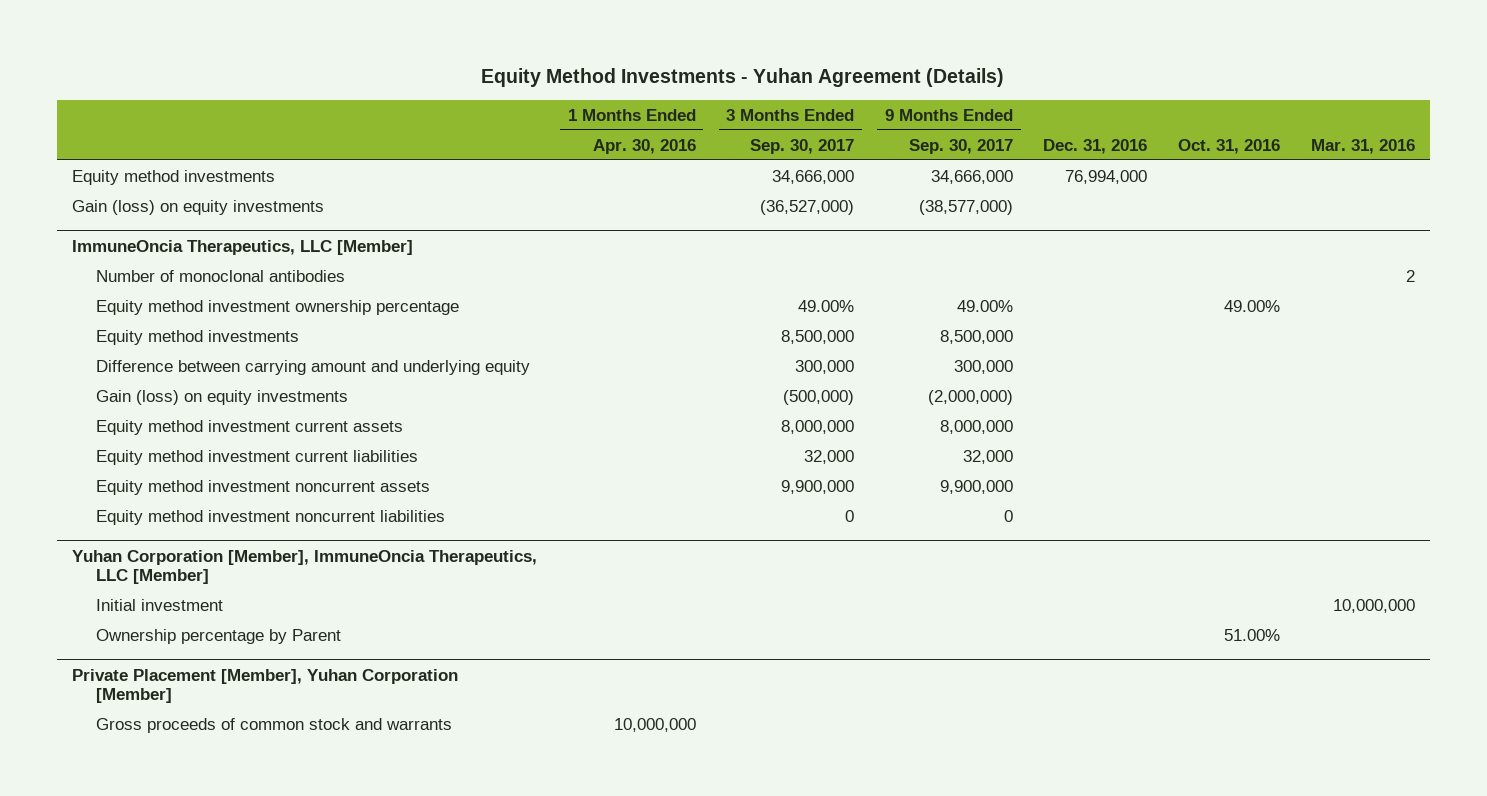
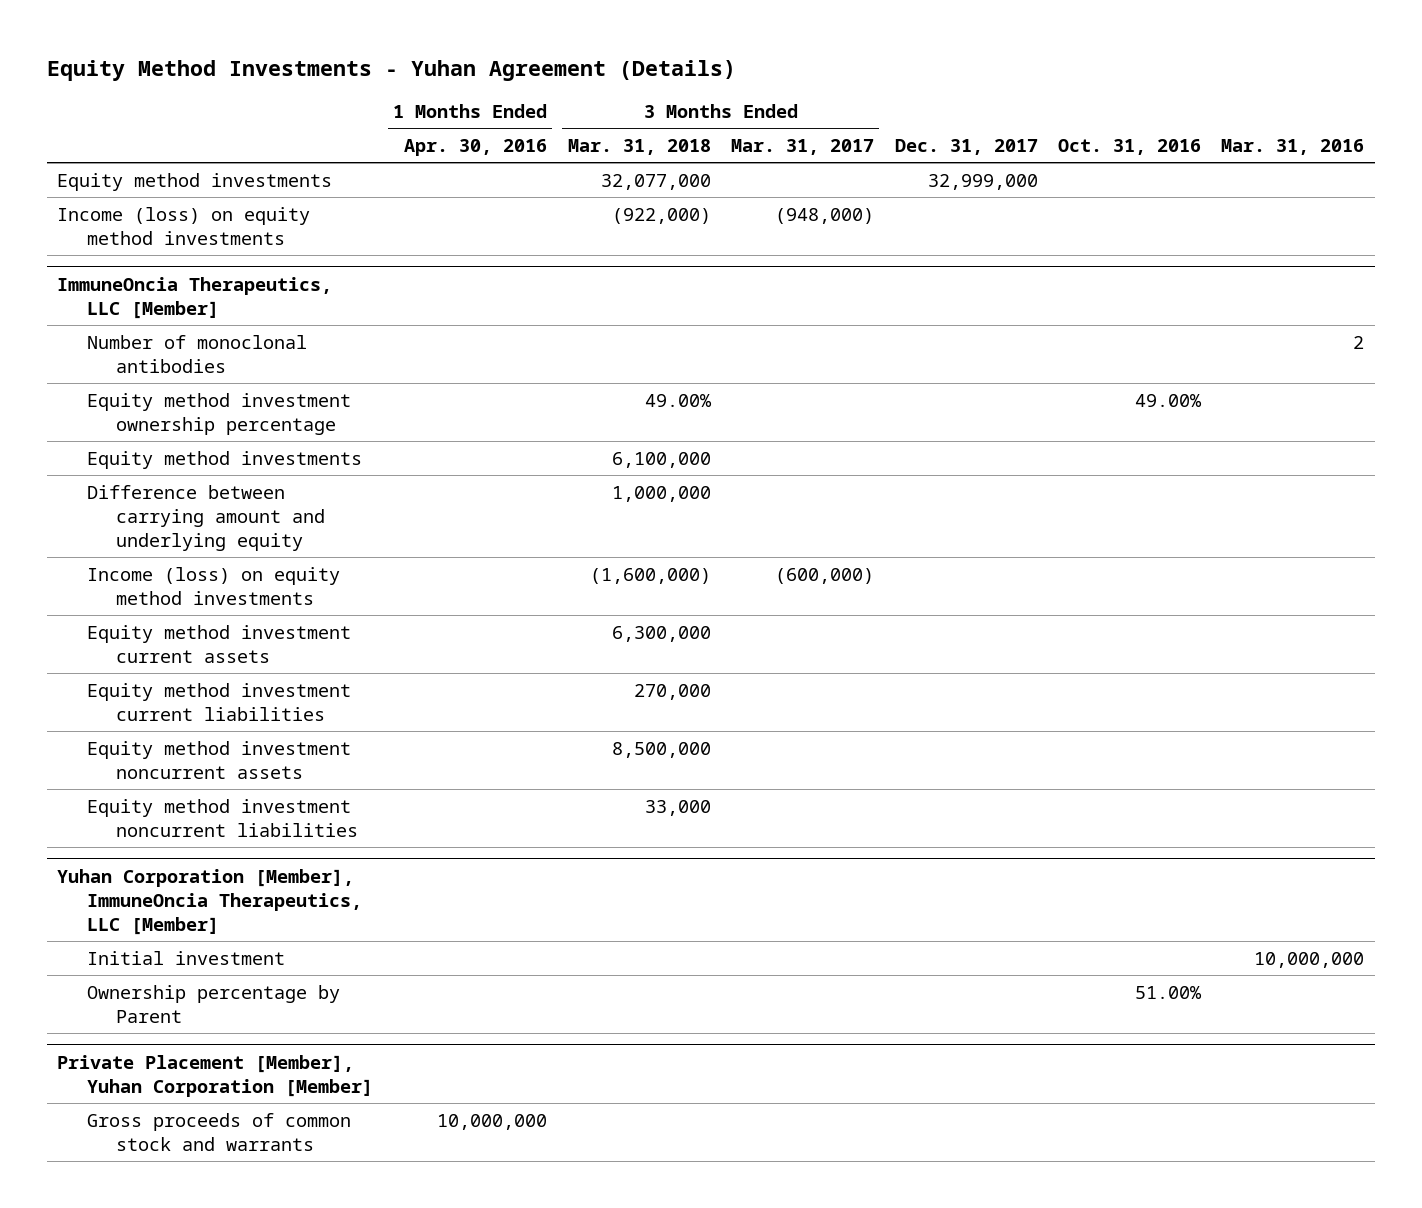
- | 1 Months Ended Apr. 30, 2016 | 3 Months Ended Sep. 30, 2017 | 9 Months Ended Sep. 30, 2017 | Dec. 31, 2016 | Oct. 31, 2016 | Mar. 31, 2016
+ | 1 Months Ended Apr. 30, 2016 | 3 Months Ended Mar. 31, 2018 | 3 Months Ended Mar. 31, 2017 | Dec. 31, 2017 | Oct. 31, 2016 | Mar. 31, 2016
- Gain (loss) on equity investments | | (36,527,000) | (38,577,000) | | |
+ Income (loss) on equity method investments | | (922,000) | (948,000) | | |
@ ImmuneOncia Therapeutics, LLC [Member]
- Gain (loss) on equity investments | | (500,000) | (2,000,000) | | |
+ Income (loss) on equity method investments | | (1,600,000) | (600,000) | | |

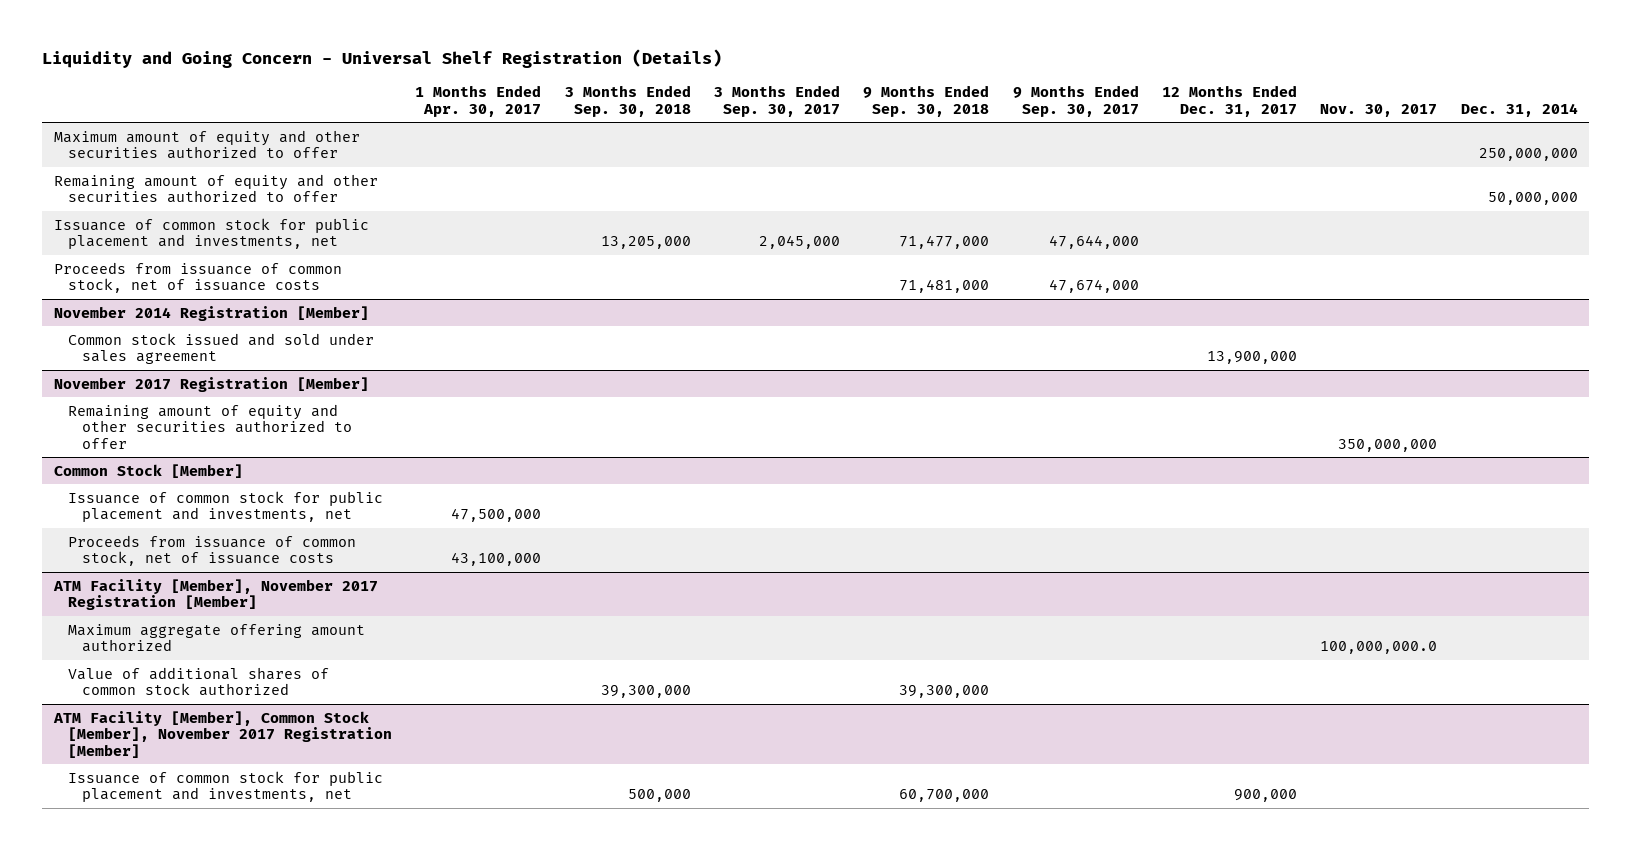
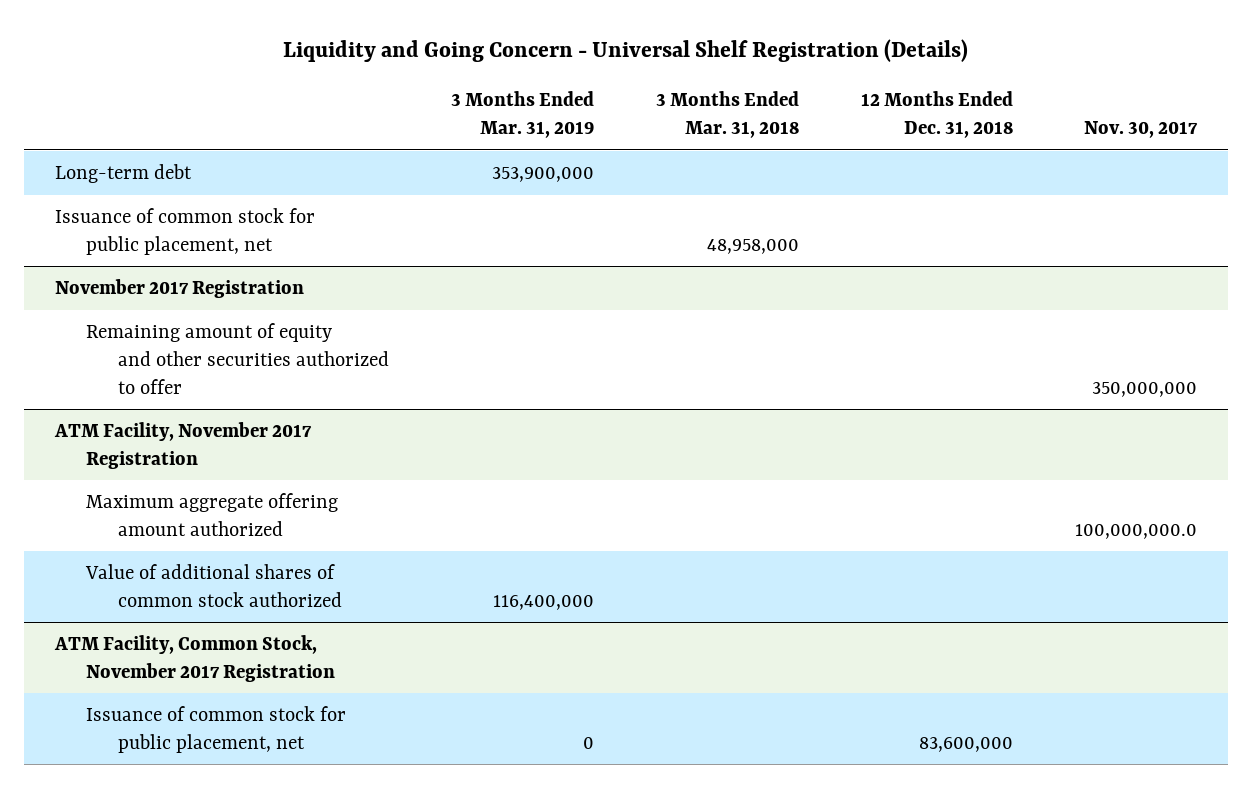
- | 1 Months Ended Apr. 30, 2017 | 3 Months Ended Sep. 30, 2018 | 3 Months Ended Sep. 30, 2017 | 9 Months Ended Sep. 30, 2018 | 9 Months Ended Sep. 30, 2017 | 12 Months Ended Dec. 31, 2017 | Nov. 30, 2017 | Dec. 31, 2014
+ | 3 Months Ended Mar. 31, 2019 | 3 Months Ended Mar. 31, 2018 | 12 Months Ended Dec. 31, 2018 | Nov. 30, 2017
- Maximum amount of equity and other securities authorized to offer | | | | | | | | 250,000,000
- Remaining amount of equity and other securities authorized to offer | | | | | | | | 50,000,000
- Issuance of common stock for public placement and investments, net | | 13,205,000 | 2,045,000 | 71,477,000 | 47,644,000 | | |
- Proceeds from issuance of common stock, net of issuance costs | | | | 71,481,000 | 47,674,000 | | |
- November 2014 Registration [Member]
- Common stock issued and sold under sales agreement | | | | | | 13,900,000 | |
- November 2017 Registration [Member]
+ Long-term debt | 353,900,000 | | |
+ Issuance of common stock for public placement, net | | 48,958,000 | |
+ November 2017 Registration
- Common Stock [Member]
- Issuance of common stock for public placement and investments, net | 47,500,000 | | | | | | |
- Proceeds from issuance of common stock, net of issuance costs | 43,100,000 | | | | | | |
- ATM Facility [Member], November 2017 Registration [Member]
+ ATM Facility, November 2017 Registration
- ATM Facility [Member], Common Stock [Member], November 2017 Registration [Member]
- Issuance of common stock for public placement and investments, net | | 500,000 | | 60,700,000 | | 900,000 | |
+ ATM Facility, Common Stock, November 2017 Registration
+ Issuance of common stock for public placement, net | 0 | | 83,600,000 |

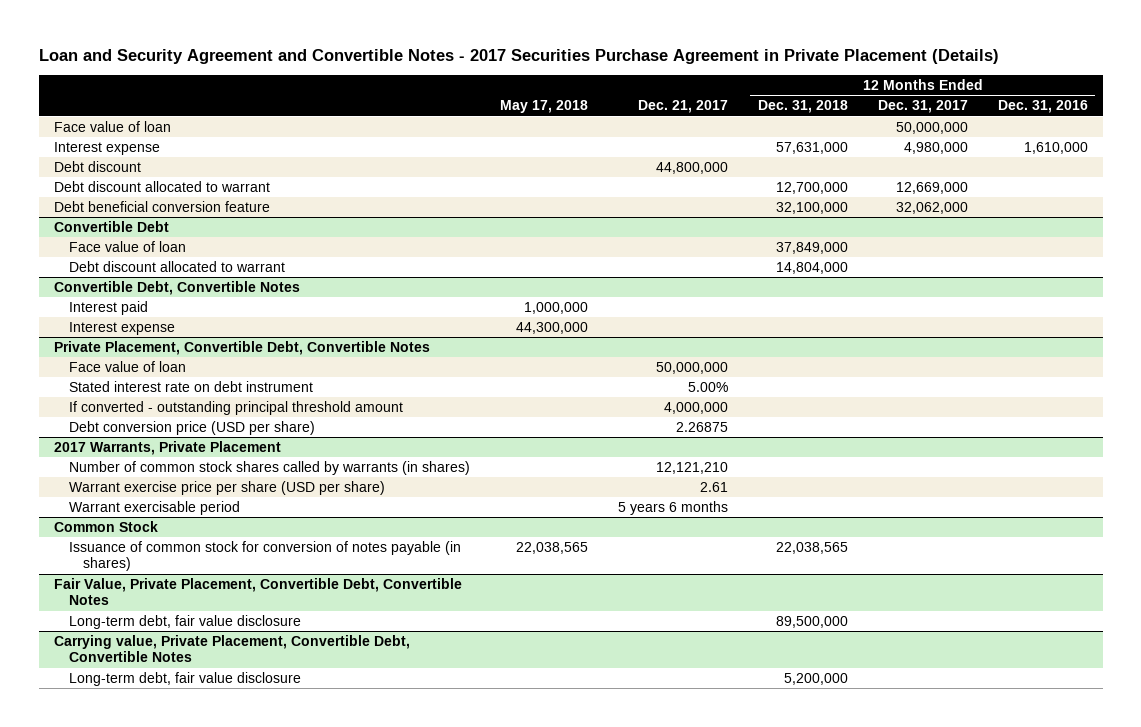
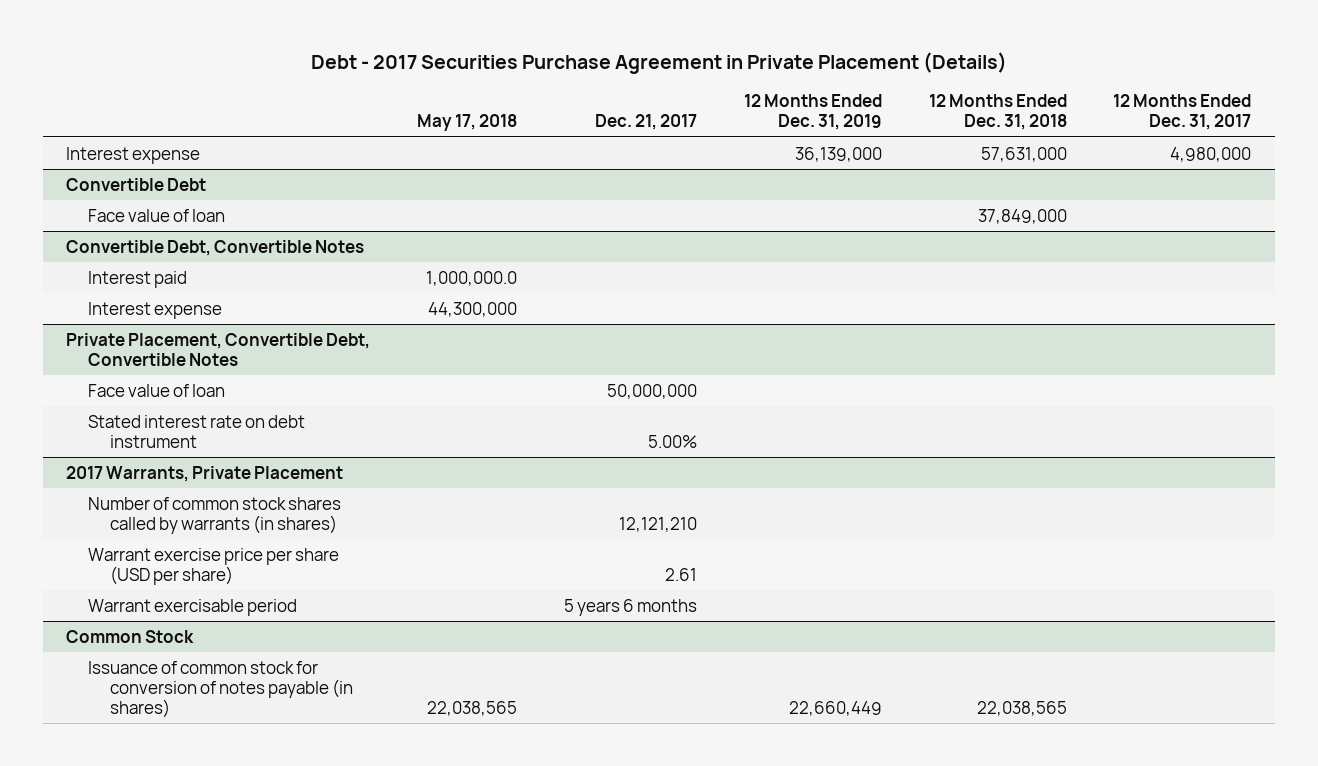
- Loan and Security Agreement and Convertible Notes - 2017 Securities Purchase Agreement in Private Placement (Details)
+ Debt - 2017 Securities Purchase Agreement in Private Placement (Details)
- | May 17, 2018 | Dec. 21, 2017 | 12 Months Ended Dec. 31, 2018 | 12 Months Ended Dec. 31, 2017 | 12 Months Ended Dec. 31, 2016
+ | May 17, 2018 | Dec. 21, 2017 | 12 Months Ended Dec. 31, 2019 | 12 Months Ended Dec. 31, 2018 | 12 Months Ended Dec. 31, 2017
- Face value of loan | | | | 50,000,000 |
- Debt discount | | 44,800,000 | | |
- Debt discount allocated to warrant | | | 12,700,000 | 12,669,000 |
- Debt beneficial conversion feature | | | 32,100,000 | 32,062,000 |
@ Convertible Debt
- Debt discount allocated to warrant | | | 14,804,000 | |
@ Convertible Debt, Convertible Notes
- Interest paid | 1,000,000 | | | |
+ Interest paid | 1,000,000.0 | | | |
@ Private Placement, Convertible Debt, Convertible Notes
- If converted - outstanding principal threshold amount | | 4,000,000 | | |
- Debt conversion price (USD per share) | | 2.26875 | | |
- Fair Value, Private Placement, Convertible Debt, Convertible Notes
- Long-term debt, fair value disclosure | | | 89,500,000 | |
- Carrying value, Private Placement, Convertible Debt, Convertible Notes
- Long-term debt, fair value disclosure | | | 5,200,000 | |

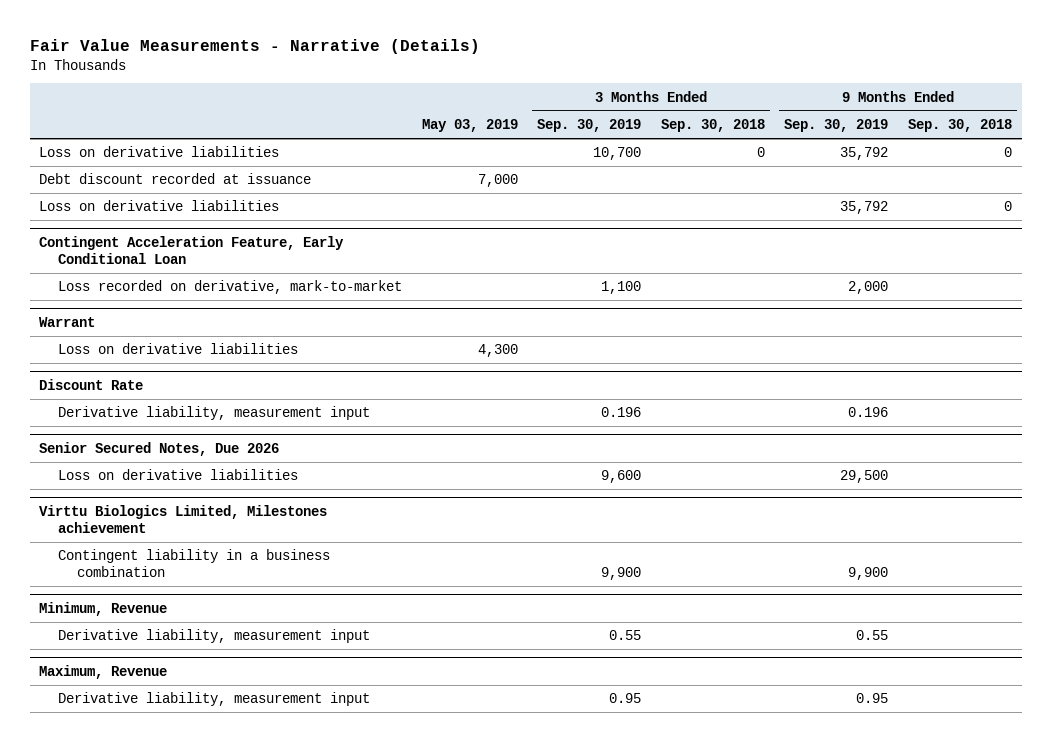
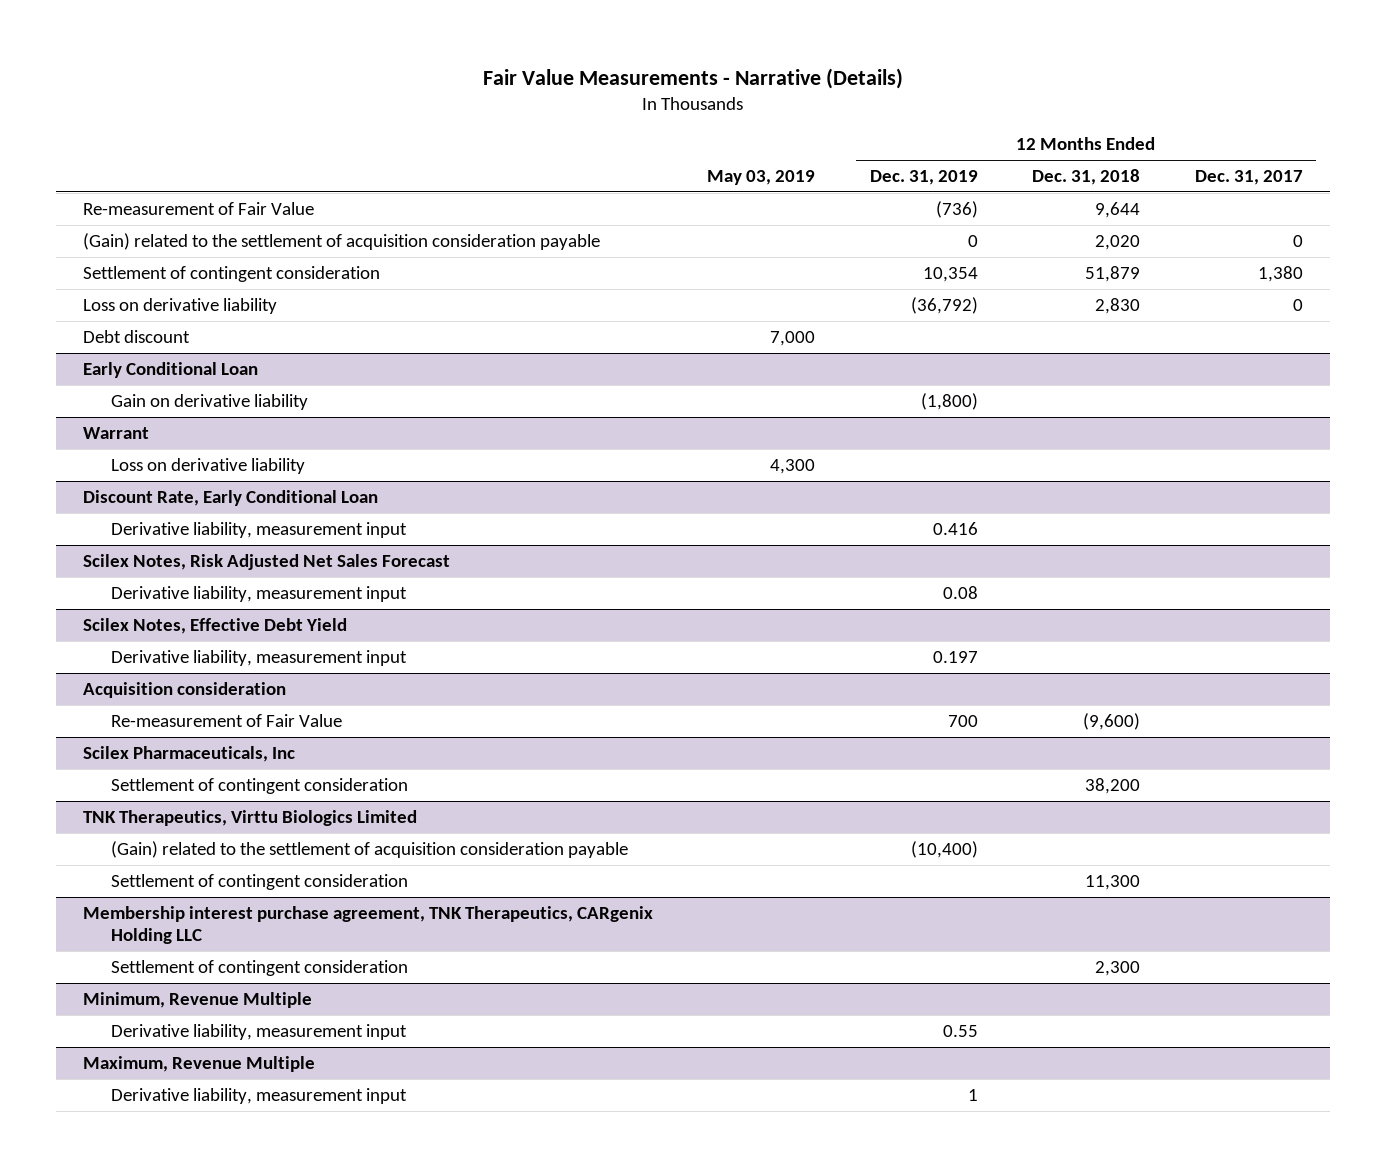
- | May 03, 2019 | 3 Months Ended Sep. 30, 2019 | 3 Months Ended Sep. 30, 2018 | 9 Months Ended Sep. 30, 2019 | 9 Months Ended Sep. 30, 2018
+ | May 03, 2019 | 12 Months Ended Dec. 31, 2019 | 12 Months Ended Dec. 31, 2018 | 12 Months Ended Dec. 31, 2017
- Loss on derivative liabilities | | 10,700 | 0 | 35,792 | 0
- Debt discount recorded at issuance | 7,000 | | | |
- Loss on derivative liabilities | | | | 35,792 | 0
- Contingent Acceleration Feature, Early Conditional Loan
- Loss recorded on derivative, mark-to-market | | 1,100 | | 2,000 |
+ Re-measurement of Fair Value | | (736) | 9,644 |
+ (Gain) related to the settlement of acquisition consideration payable | | 0 | 2,020 | 0
+ Settlement of contingent consideration | | 10,354 | 51,879 | 1,380
+ Loss on derivative liability | | (36,792) | 2,830 | 0
+ Debt discount | 7,000 | | |
+ Early Conditional Loan
+ Gain on derivative liability | | (1,800) | |
@ Warrant
- Loss on derivative liabilities | 4,300 | | | |
- Discount Rate
@ Warrant
+ Loss on derivative liability | 4,300 | | |
+ Discount Rate, Early Conditional Loan
- Senior Secured Notes, Due 2026
- Loss on derivative liabilities | | 9,600 | | 29,500 |
- Virttu Biologics Limited, Milestones achievement
- Contingent liability in a business combination | | 9,900 | | 9,900 |
- Minimum, Revenue
+ Scilex Notes, Risk Adjusted Net Sales Forecast
+ Derivative liability, measurement input | | 0.08 | |
+ Scilex Notes, Effective Debt Yield
+ Derivative liability, measurement input | | 0.197 | |
+ Acquisition consideration
+ Re-measurement of Fair Value | | 700 | (9,600) |
+ Scilex Pharmaceuticals, Inc
+ Settlement of contingent consideration | | | 38,200 |
+ TNK Therapeutics, Virttu Biologics Limited
+ (Gain) related to the settlement of acquisition consideration payable | | (10,400) | |
+ Settlement of contingent consideration | | | 11,300 |
+ Membership interest purchase agreement, TNK Therapeutics, CARgenix Holding LLC
+ Settlement of contingent consideration | | | 2,300 |
+ Minimum, Revenue Multiple
- Maximum, Revenue
+ Maximum, Revenue Multiple

